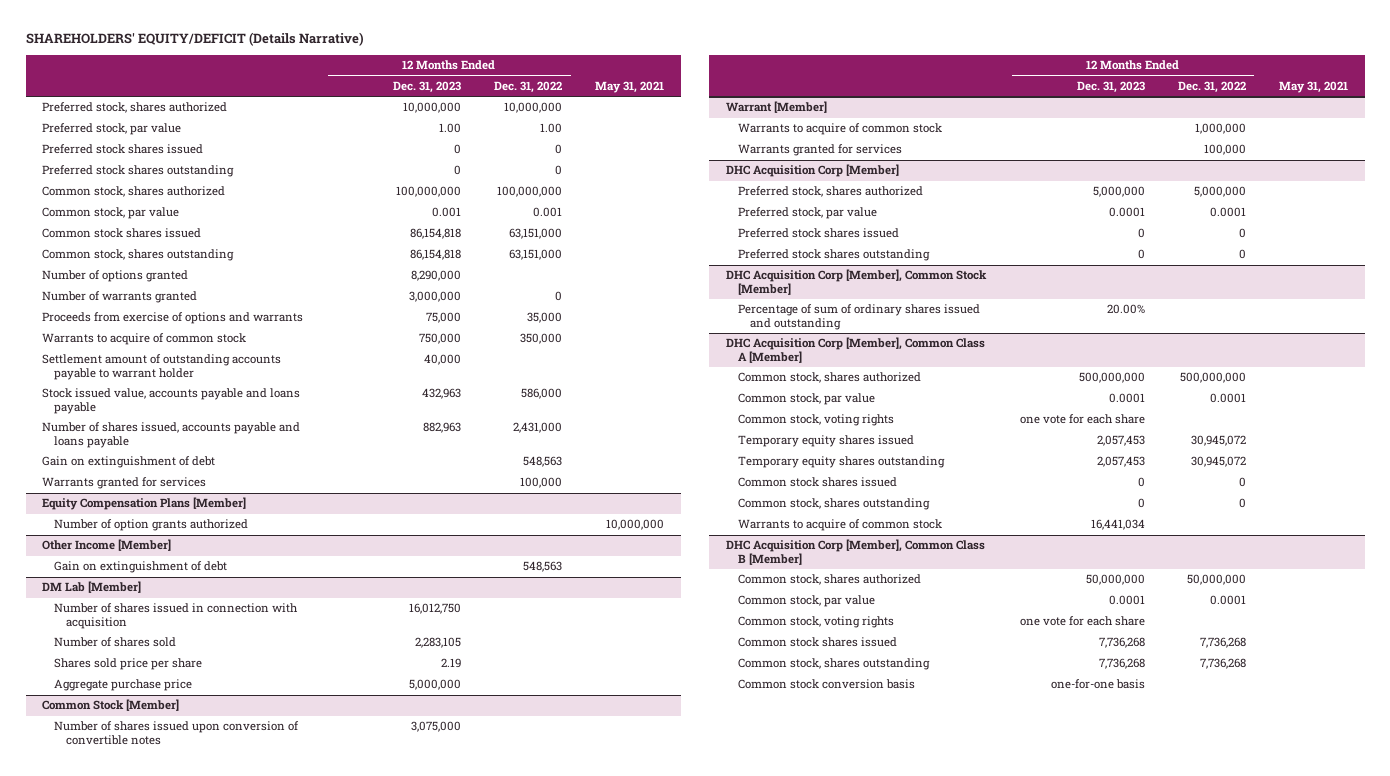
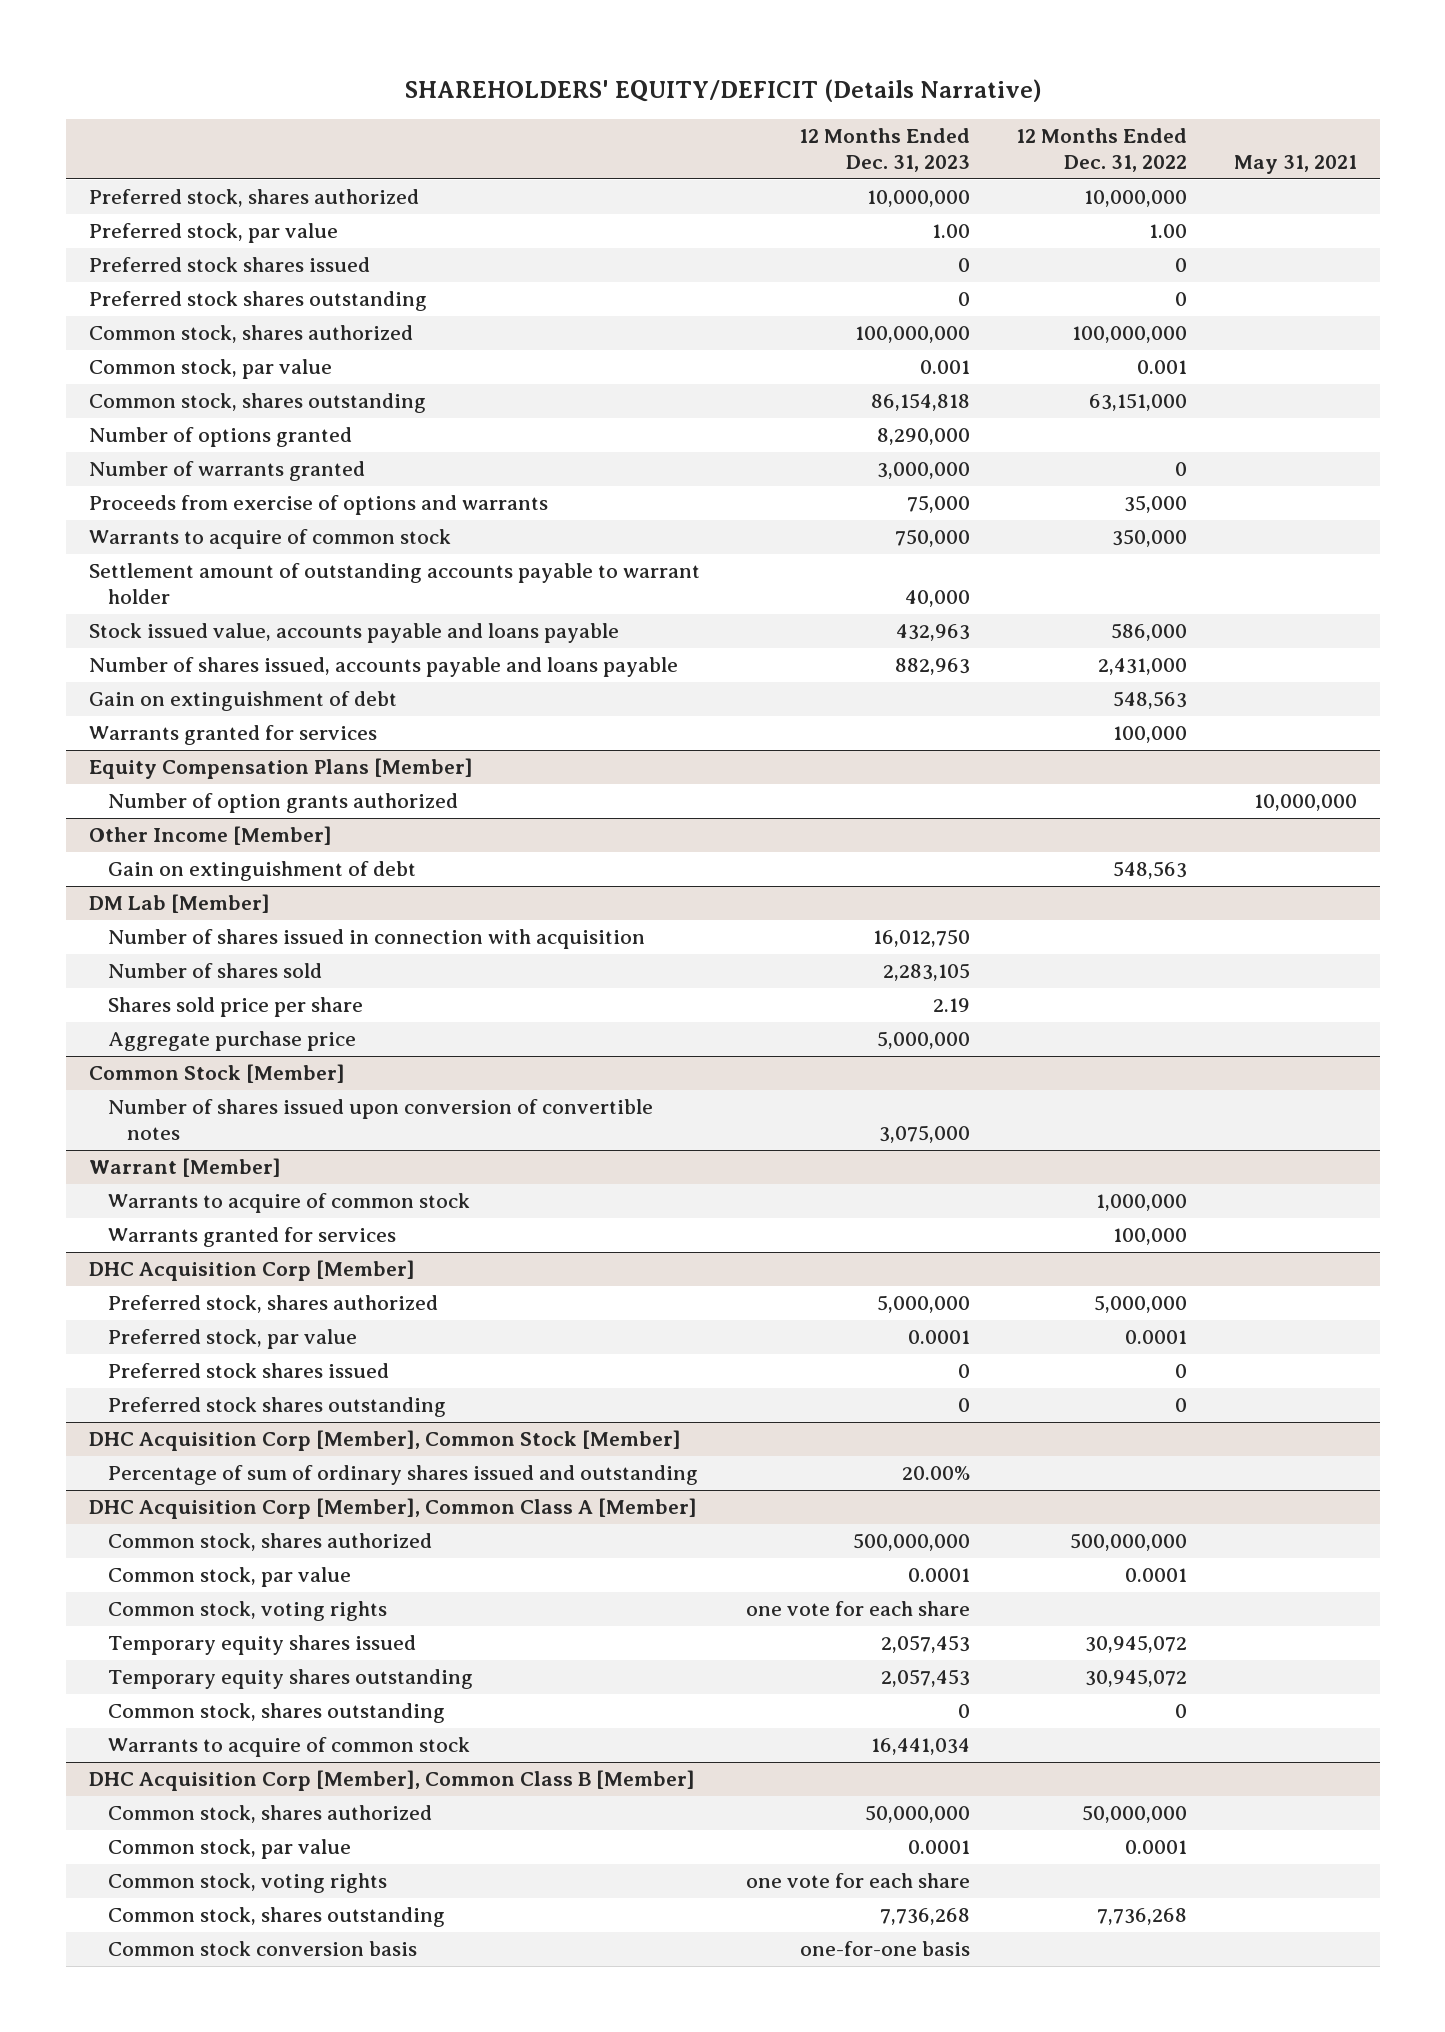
- Common stock shares issued | 86,154,818 | 63,151,000 |
@ DHC Acquisition Corp [Member], Common Class A [Member]
- Common stock shares issued | 0 | 0 |
@ DHC Acquisition Corp [Member], Common Class B [Member]
- Common stock shares issued | 7,736,268 | 7,736,268 |

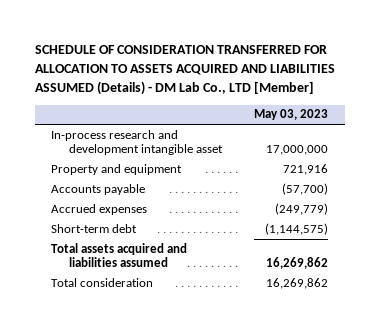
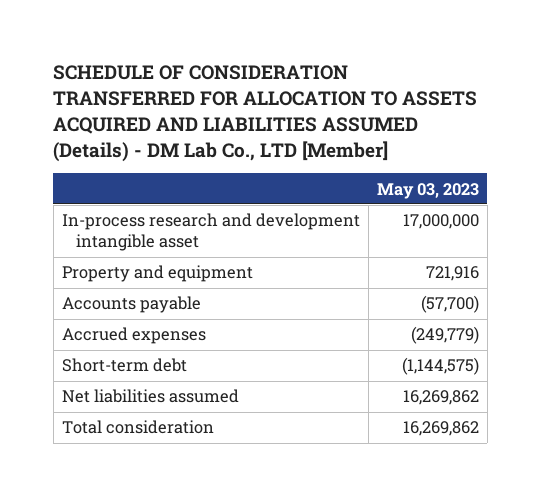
- Total assets acquired and liabilities assumed | 16,269,862
+ Net liabilities assumed | 16,269,862

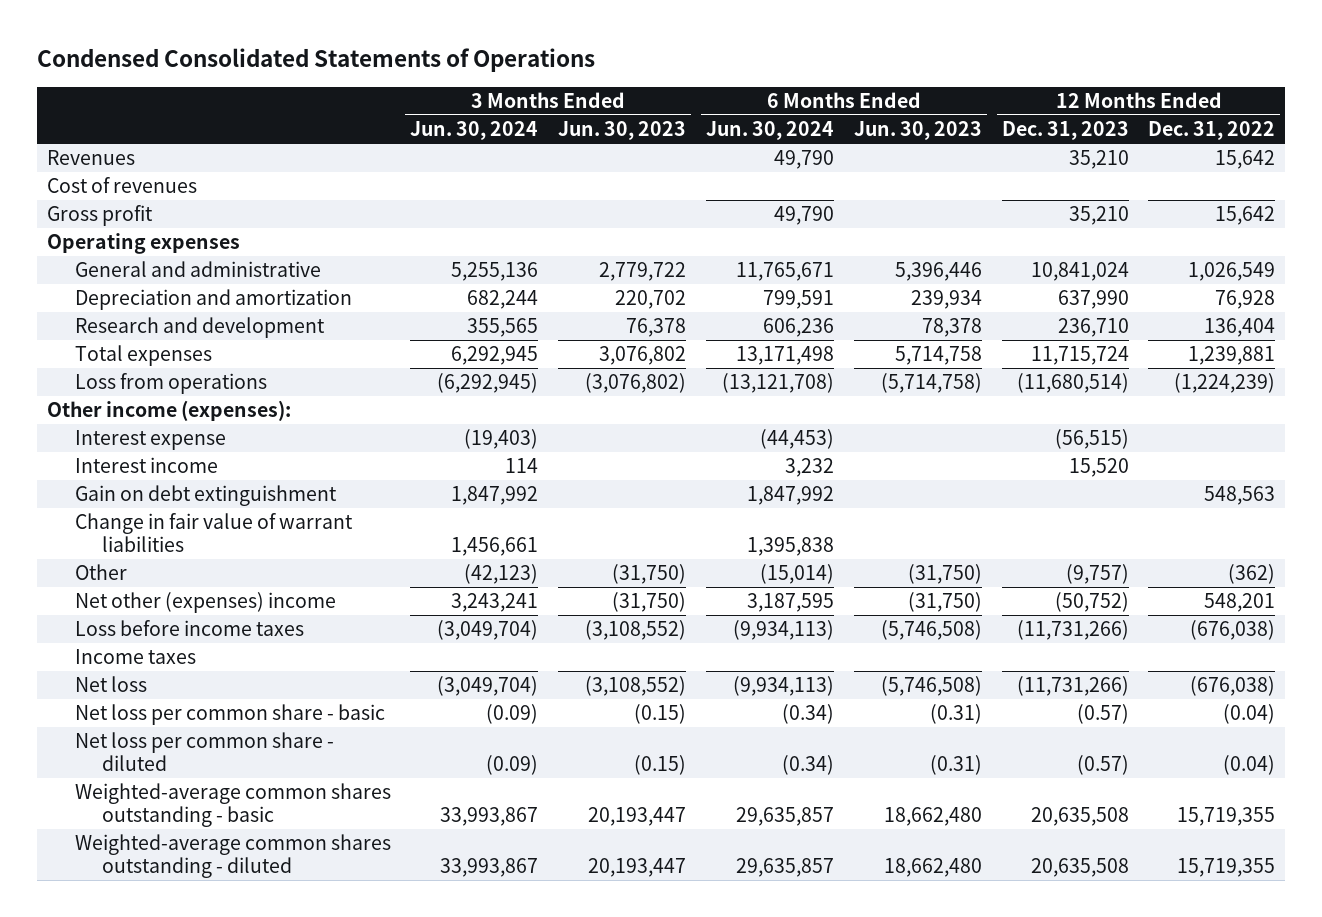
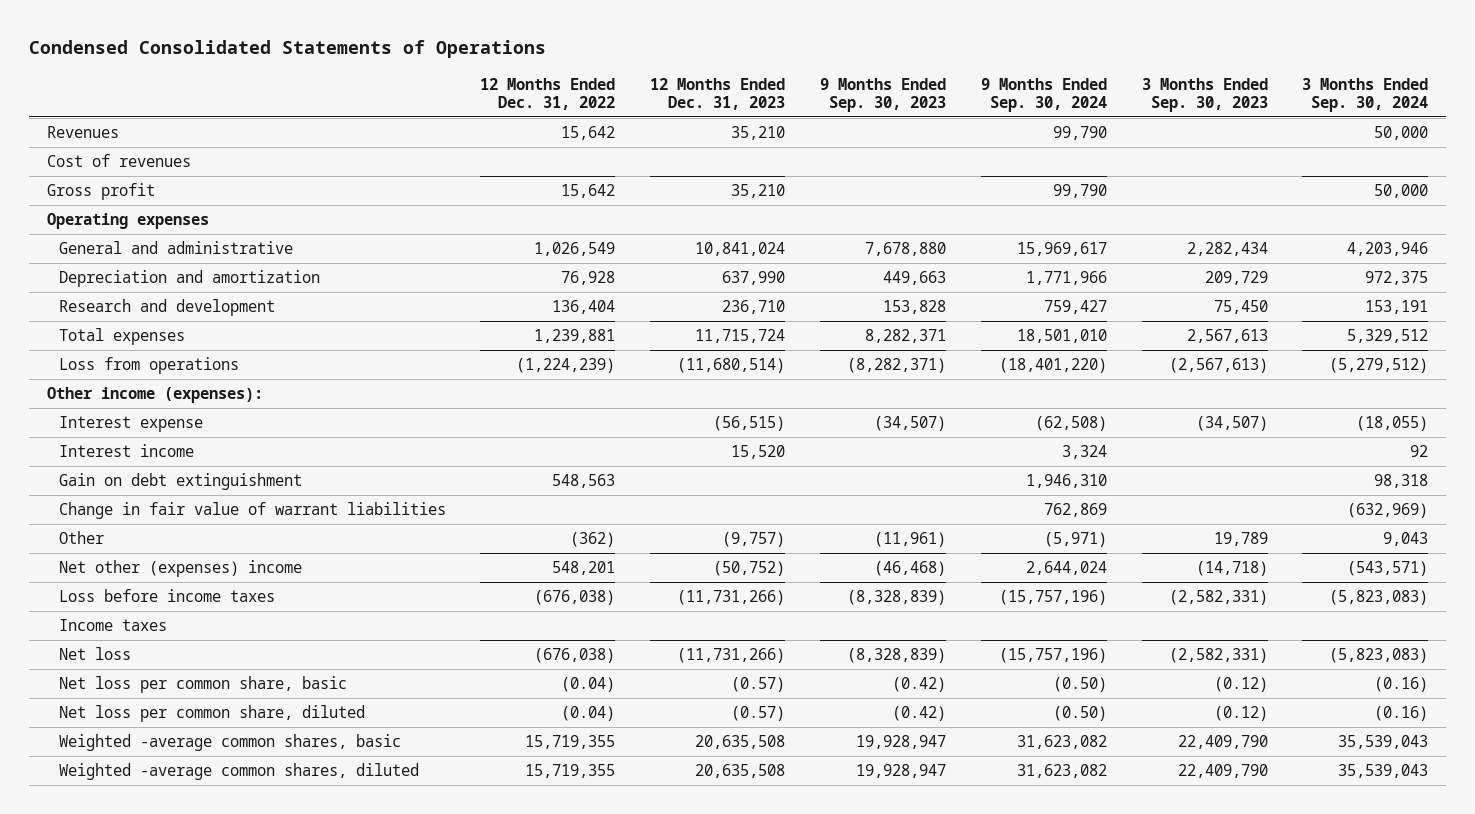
- | 3 Months Ended Jun. 30, 2024 | 3 Months Ended Jun. 30, 2023 | 6 Months Ended Jun. 30, 2024 | 6 Months Ended Jun. 30, 2023 | 12 Months Ended Dec. 31, 2023 | 12 Months Ended Dec. 31, 2022
+ | 12 Months Ended Dec. 31, 2022 | 12 Months Ended Dec. 31, 2023 | 9 Months Ended Sep. 30, 2023 | 9 Months Ended Sep. 30, 2024 | 3 Months Ended Sep. 30, 2023 | 3 Months Ended Sep. 30, 2024
- Net loss per common share - basic | (0.09) | (0.15) | (0.34) | (0.31) | (0.57) | (0.04)
- Net loss per common share - diluted | (0.09) | (0.15) | (0.34) | (0.31) | (0.57) | (0.04)
- Weighted-average common shares outstanding - basic | 33,993,867 | 20,193,447 | 29,635,857 | 18,662,480 | 20,635,508 | 15,719,355
- Weighted-average common shares outstanding - diluted | 33,993,867 | 20,193,447 | 29,635,857 | 18,662,480 | 20,635,508 | 15,719,355
+ Net loss per common share, basic | (0.04) | (0.57) | (0.42) | (0.50) | (0.12) | (0.16)
+ Net loss per common share, diluted | (0.04) | (0.57) | (0.42) | (0.50) | (0.12) | (0.16)
+ Weighted -average common shares, basic | 15,719,355 | 20,635,508 | 19,928,947 | 31,623,082 | 22,409,790 | 35,539,043
+ Weighted -average common shares, diluted | 15,719,355 | 20,635,508 | 19,928,947 | 31,623,082 | 22,409,790 | 35,539,043

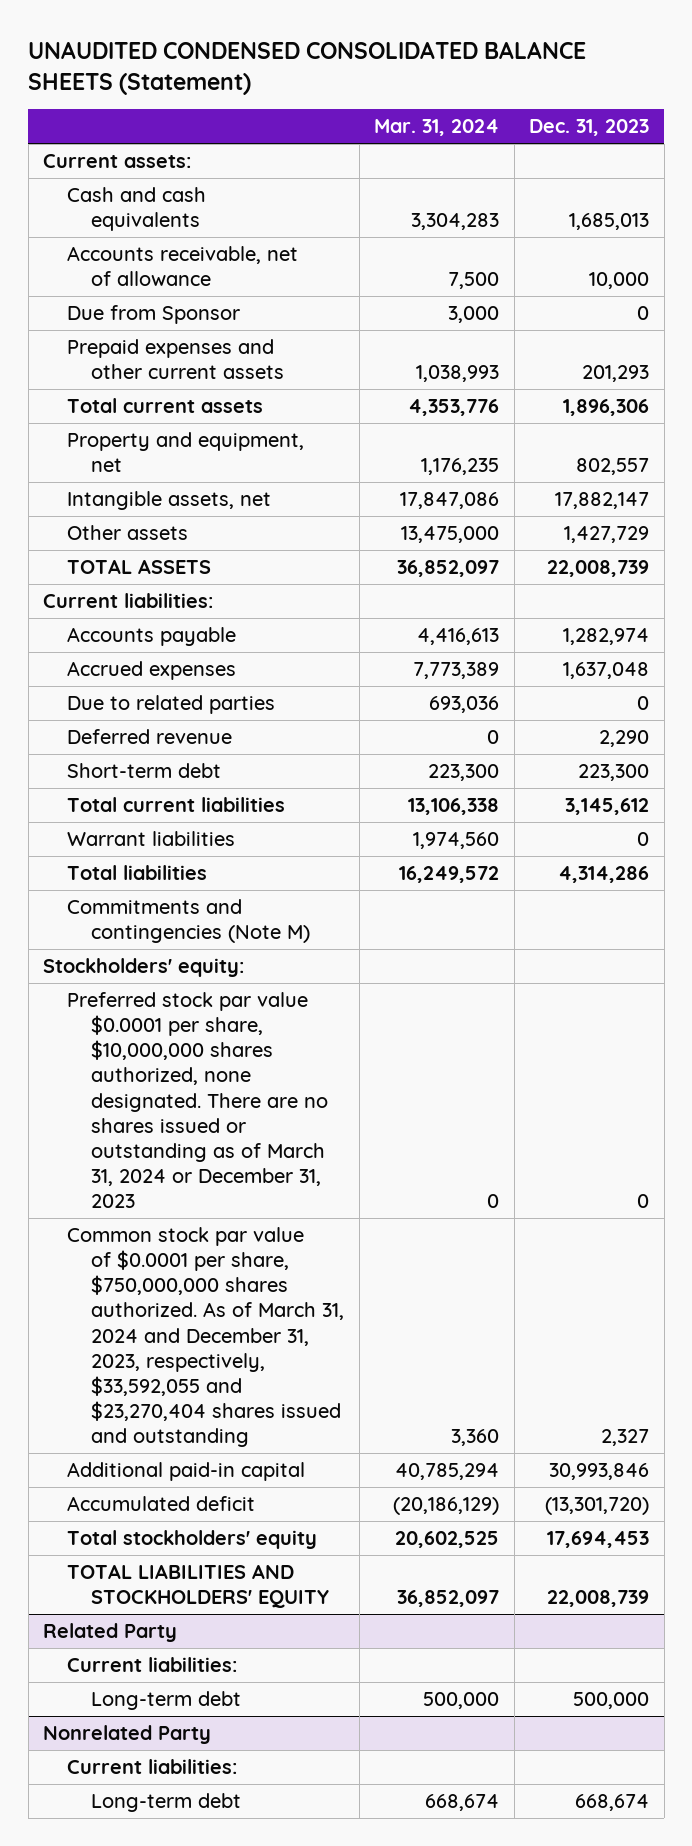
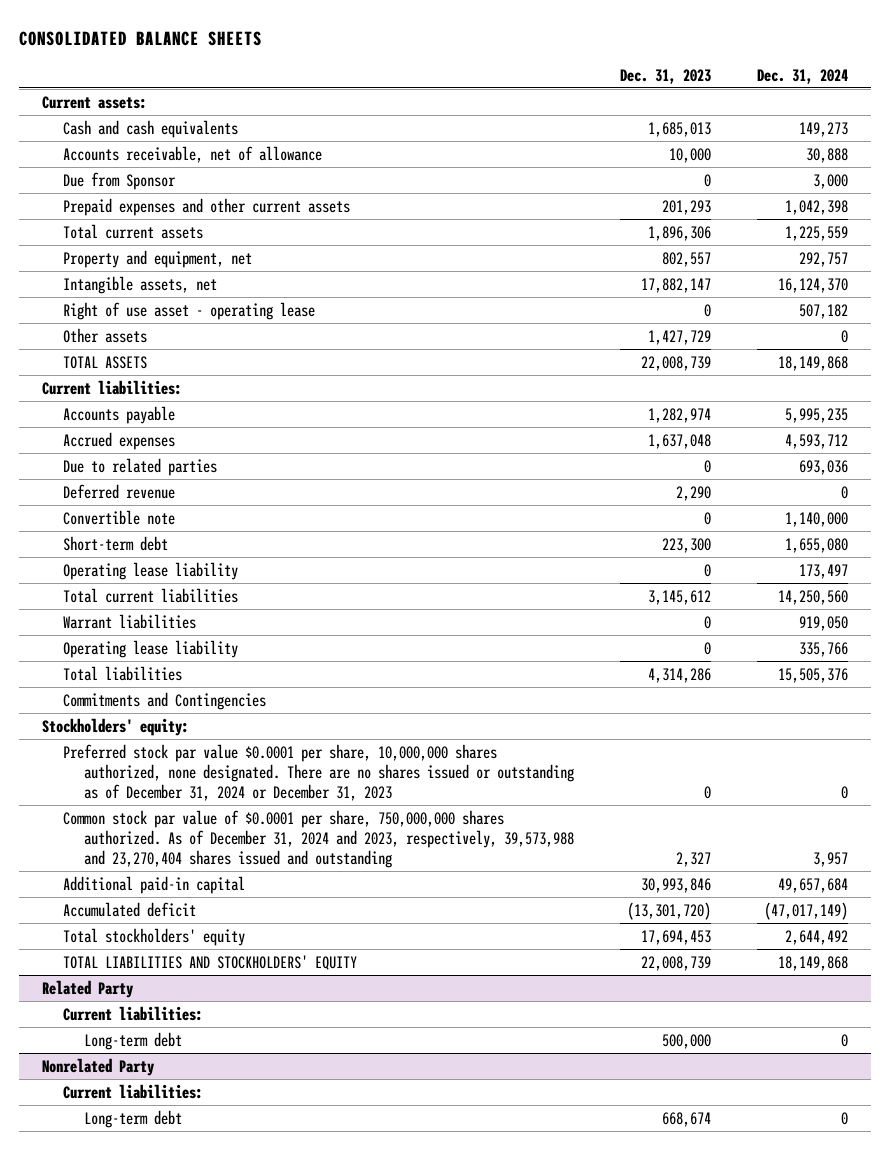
- UNAUDITED CONDENSED CONSOLIDATED BALANCE SHEETS (Statement)
+ CONSOLIDATED BALANCE SHEETS
- | Mar. 31, 2024 | Dec. 31, 2023
+ | Dec. 31, 2023 | Dec. 31, 2024
+ Right of use asset - operating lease | 0 | 507,182
+ Convertible note | 0 | 1,140,000
+ Operating lease liability | 0 | 173,497
+ Operating lease liability | 0 | 335,766
- Commitments and contingencies (Note M)
+ Commitments and Contingencies
- Preferred stock par value $0.0001 per share, $10,000,000 shares authorized, none designated. There are no shares issued or outstanding as of March 31, 2024 or December 31, 2023 | 0 | 0
- Common stock par value of $0.0001 per share, $750,000,000 shares authorized. As of March 31, 2024 and December 31, 2023, respectively, $33,592,055 and $23,270,404 shares issued and outstanding | 3,360 | 2,327
+ Preferred stock par value $0.0001 per share, 10,000,000 shares authorized, none designated. There are no shares issued or outstanding as of December 31, 2024 or December 31, 2023 | 0 | 0
+ Common stock par value of $0.0001 per share, 750,000,000 shares authorized. As of December 31, 2024 and 2023, respectively, 39,573,988 and 23,270,404 shares issued and outstanding | 2,327 | 3,957

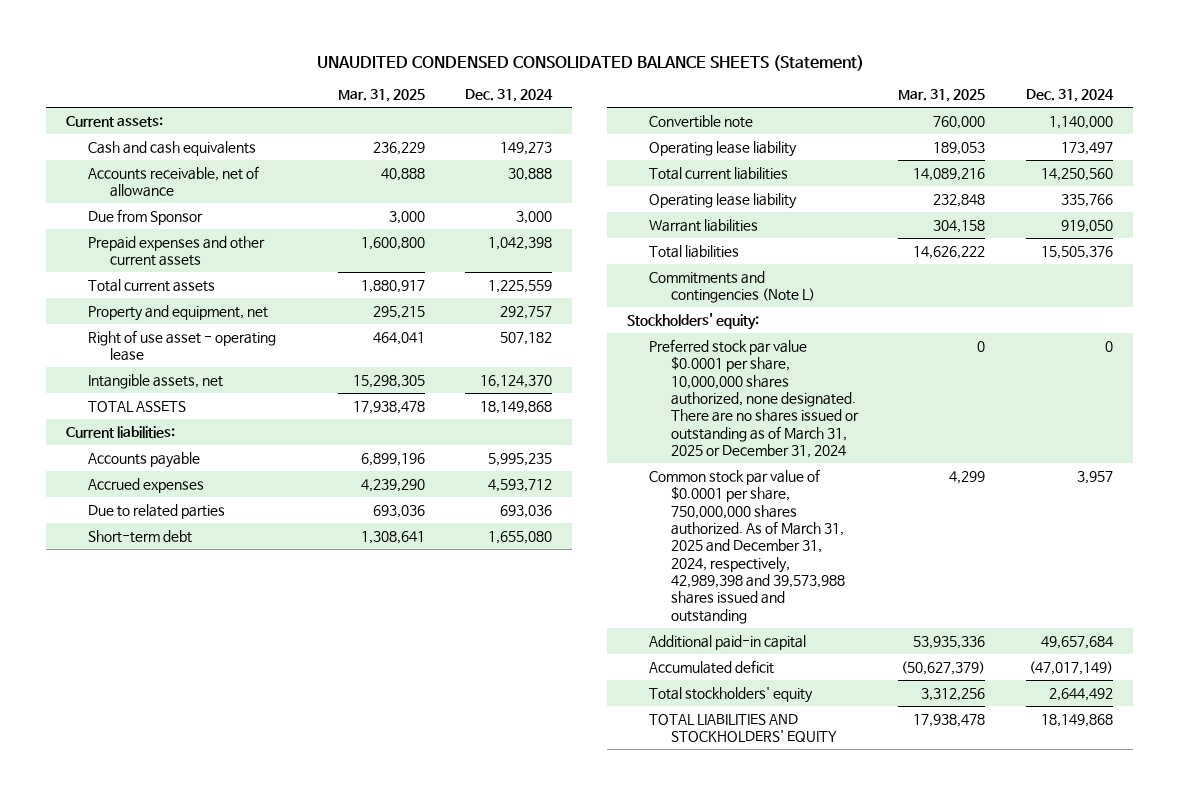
- CONSOLIDATED BALANCE SHEETS
+ UNAUDITED CONDENSED CONSOLIDATED BALANCE SHEETS (Statement)
- | Dec. 31, 2023 | Dec. 31, 2024
+ | Mar. 31, 2025 | Dec. 31, 2024
- Other assets | 1,427,729 | 0
moved down: Intangible assets, net | 15,298,305 | 16,124,370
- Deferred revenue | 2,290 | 0
moved down: Convertible note | 760,000 | 1,140,000
moved down: Warrant liabilities | 304,158 | 919,050
- Commitments and Contingencies
+ Commitments and contingencies (Note L)
- Preferred stock par value $0.0001 per share, 10,000,000 shares authorized, none designated. There are no shares issued or outstanding as of December 31, 2024 or December 31, 2023 | 0 | 0
- Common stock par value of $0.0001 per share, 750,000,000 shares authorized. As of December 31, 2024 and 2023, respectively, 39,573,988 and 23,270,404 shares issued and outstanding | 2,327 | 3,957
+ Preferred stock par value $0.0001 per share, 10,000,000 shares authorized, none designated. There are no shares issued or outstanding as of March 31, 2025 or December 31, 2024 | 0 | 0
+ Common stock par value of $0.0001 per share, 750,000,000 shares authorized. As of March 31, 2025 and December 31, 2024, respectively, 42,989,398 and 39,573,988 shares issued and outstanding | 4,299 | 3,957
- Related Party
- Current liabilities:
- Long-term debt | 500,000 | 0
- Nonrelated Party
- Current liabilities:
- Long-term debt | 668,674 | 0

